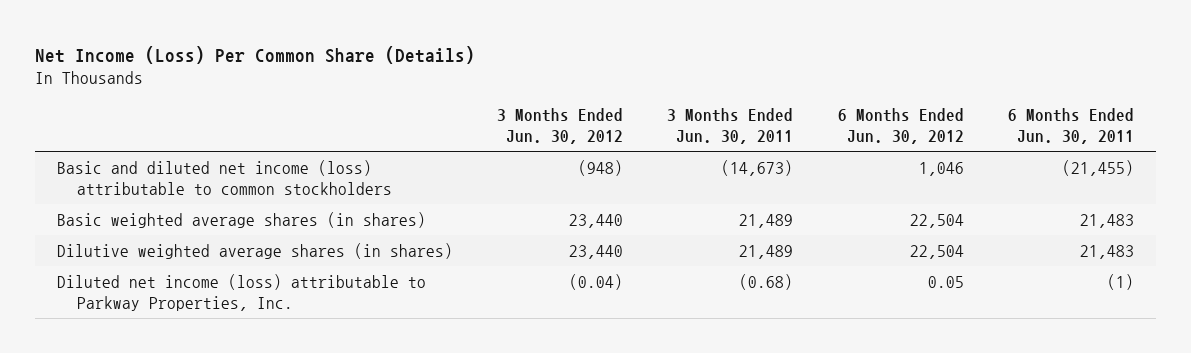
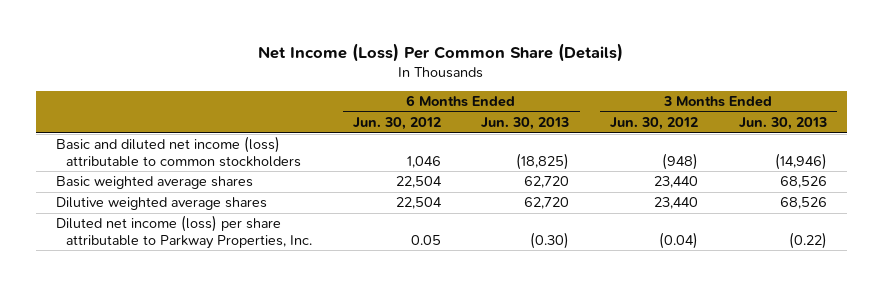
- | 3 Months Ended Jun. 30, 2012 | 3 Months Ended Jun. 30, 2011 | 6 Months Ended Jun. 30, 2012 | 6 Months Ended Jun. 30, 2011
+ | 6 Months Ended Jun. 30, 2012 | 6 Months Ended Jun. 30, 2013 | 3 Months Ended Jun. 30, 2012 | 3 Months Ended Jun. 30, 2013
- Basic weighted average shares (in shares) | 23,440 | 21,489 | 22,504 | 21,483
- Dilutive weighted average shares (in shares) | 23,440 | 21,489 | 22,504 | 21,483
- Diluted net income (loss) attributable to Parkway Properties, Inc. | (0.04) | (0.68) | 0.05 | (1)
+ Basic weighted average shares | 22,504 | 62,720 | 23,440 | 68,526
+ Dilutive weighted average shares | 22,504 | 62,720 | 23,440 | 68,526
+ Diluted net income (loss) per share attributable to Parkway Properties, Inc. | 0.05 | (0.30) | (0.04) | (0.22)

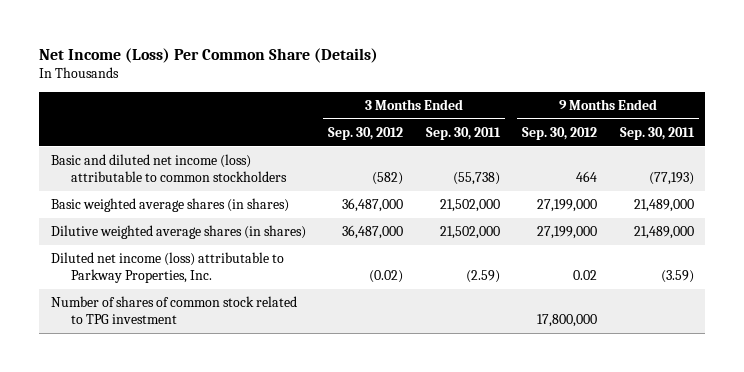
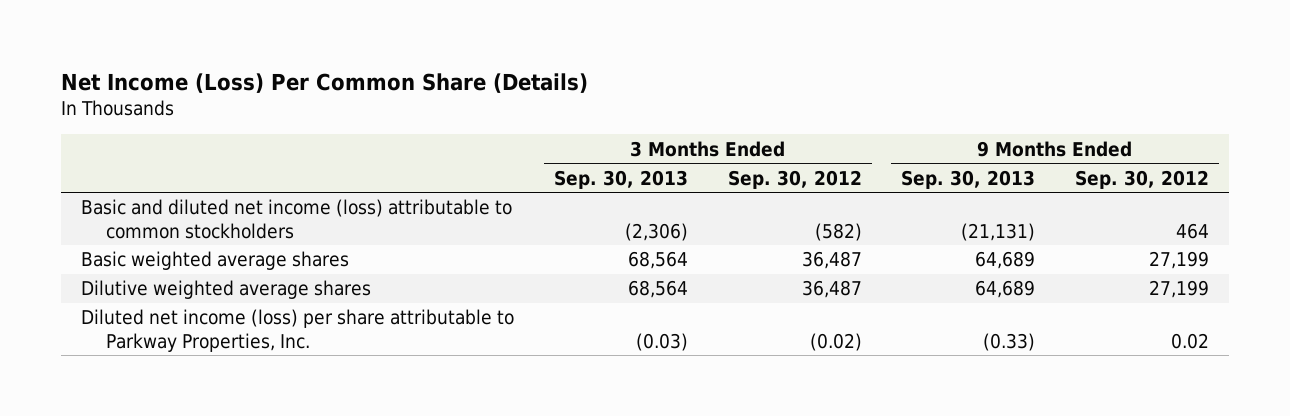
- | 3 Months Ended Sep. 30, 2012 | 3 Months Ended Sep. 30, 2011 | 9 Months Ended Sep. 30, 2012 | 9 Months Ended Sep. 30, 2011
+ | 3 Months Ended Sep. 30, 2013 | 3 Months Ended Sep. 30, 2012 | 9 Months Ended Sep. 30, 2013 | 9 Months Ended Sep. 30, 2012
- Basic weighted average shares (in shares) | 36,487,000 | 21,502,000 | 27,199,000 | 21,489,000
- Dilutive weighted average shares (in shares) | 36,487,000 | 21,502,000 | 27,199,000 | 21,489,000
- Diluted net income (loss) attributable to Parkway Properties, Inc. | (0.02) | (2.59) | 0.02 | (3.59)
- Number of shares of common stock related to TPG investment | | | 17,800,000 |
+ Basic weighted average shares | 68,564 | 36,487 | 64,689 | 27,199
+ Dilutive weighted average shares | 68,564 | 36,487 | 64,689 | 27,199
+ Diluted net income (loss) per share attributable to Parkway Properties, Inc. | (0.03) | (0.02) | (0.33) | 0.02

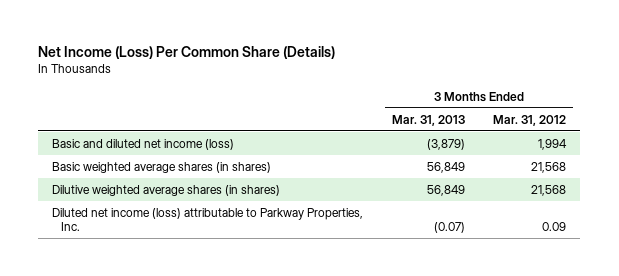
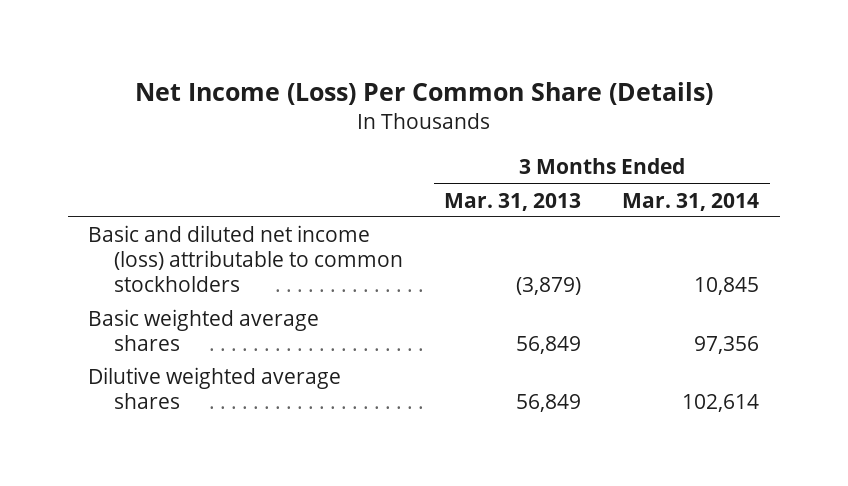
- | 3 Months Ended Mar. 31, 2013 | 3 Months Ended Mar. 31, 2012
+ | 3 Months Ended Mar. 31, 2013 | 3 Months Ended Mar. 31, 2014
- Basic and diluted net income (loss) | (3,879) | 1,994
- Basic weighted average shares (in shares) | 56,849 | 21,568
- Dilutive weighted average shares (in shares) | 56,849 | 21,568
- Diluted net income (loss) attributable to Parkway Properties, Inc. | (0.07) | 0.09
+ Basic and diluted net income (loss) attributable to common stockholders | (3,879) | 10,845
+ Basic weighted average shares | 56,849 | 97,356
+ Dilutive weighted average shares | 56,849 | 102,614

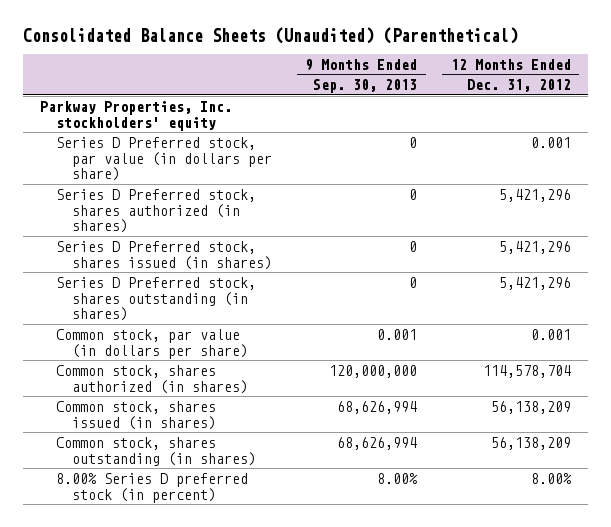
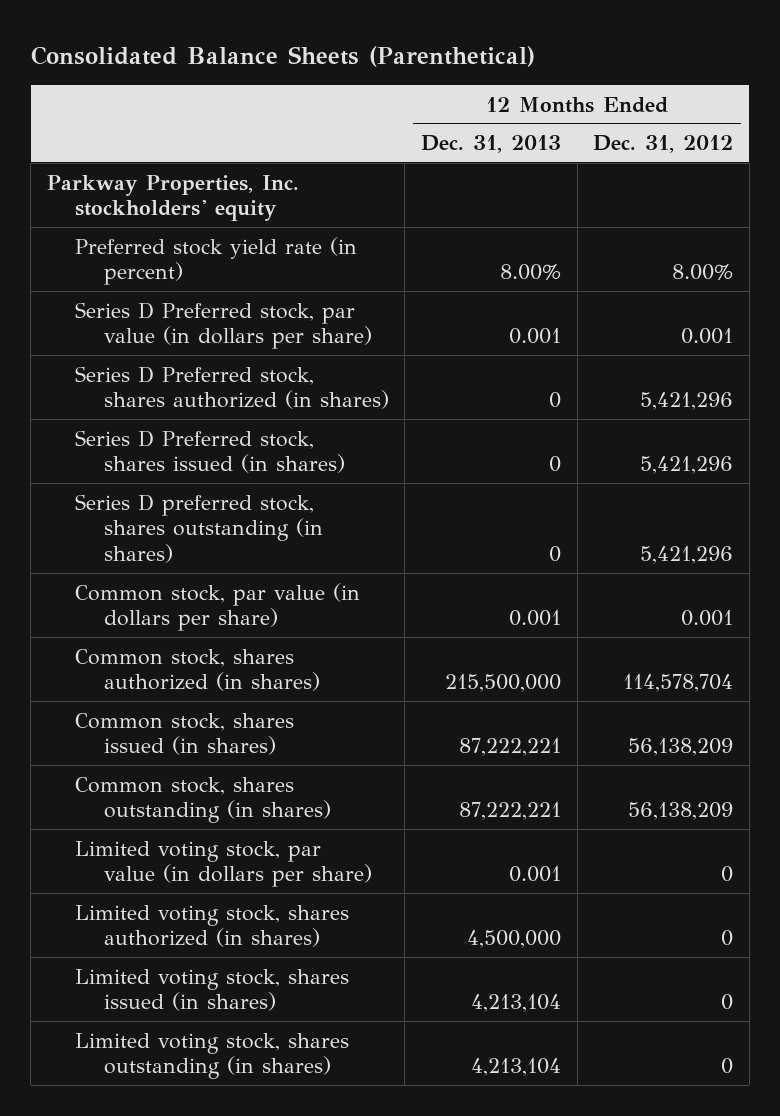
- Consolidated Balance Sheets (Unaudited) (Parenthetical)
+ Consolidated Balance Sheets (Parenthetical)
- | 9 Months Ended Sep. 30, 2013 | 12 Months Ended Dec. 31, 2012
+ | 12 Months Ended Dec. 31, 2013 | 12 Months Ended Dec. 31, 2012
+ Preferred stock yield rate (in percent) | 8.00% | 8.00%
- Series D Preferred stock, shares outstanding (in shares) | 0 | 5,421,296
+ Series D preferred stock, shares outstanding (in shares) | 0 | 5,421,296
- 8.00% Series D preferred stock (in percent) | 8.00% | 8.00%
+ Limited voting stock, par value (in dollars per share) | 0.001 | 0
+ Limited voting stock, shares authorized (in shares) | 4,500,000 | 0
+ Limited voting stock, shares issued (in shares) | 4,213,104 | 0
+ Limited voting stock, shares outstanding (in shares) | 4,213,104 | 0

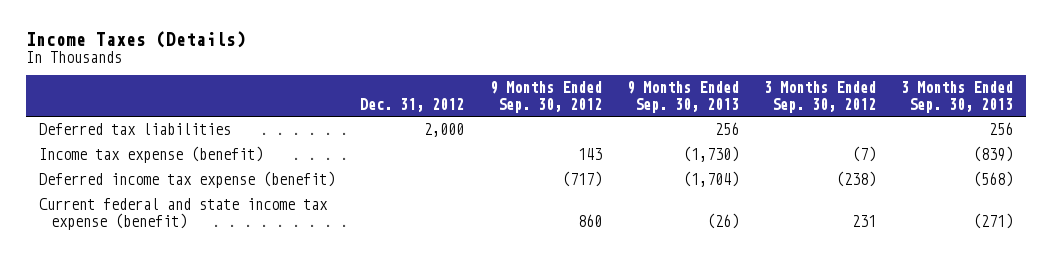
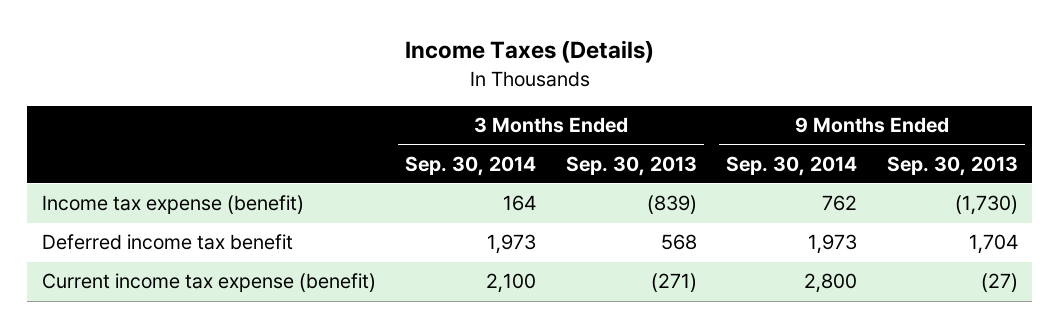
- | Dec. 31, 2012 | 9 Months Ended Sep. 30, 2012 | 9 Months Ended Sep. 30, 2013 | 3 Months Ended Sep. 30, 2012 | 3 Months Ended Sep. 30, 2013
+ | 3 Months Ended Sep. 30, 2014 | 3 Months Ended Sep. 30, 2013 | 9 Months Ended Sep. 30, 2014 | 9 Months Ended Sep. 30, 2013
- Deferred tax liabilities | 2,000 | | 256 | | 256
- Deferred income tax expense (benefit) | | (717) | (1,704) | (238) | (568)
- Current federal and state income tax expense (benefit) | | 860 | (26) | 231 | (271)
+ Deferred income tax benefit | 1,973 | 568 | 1,973 | 1,704
+ Current income tax expense (benefit) | 2,100 | (271) | 2,800 | (27)

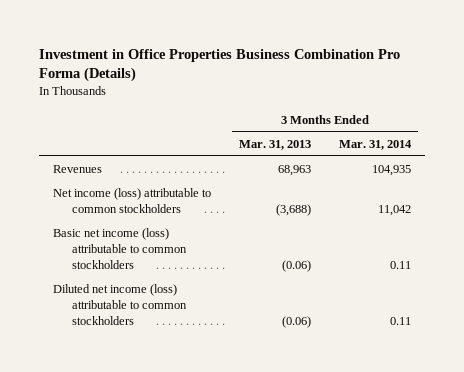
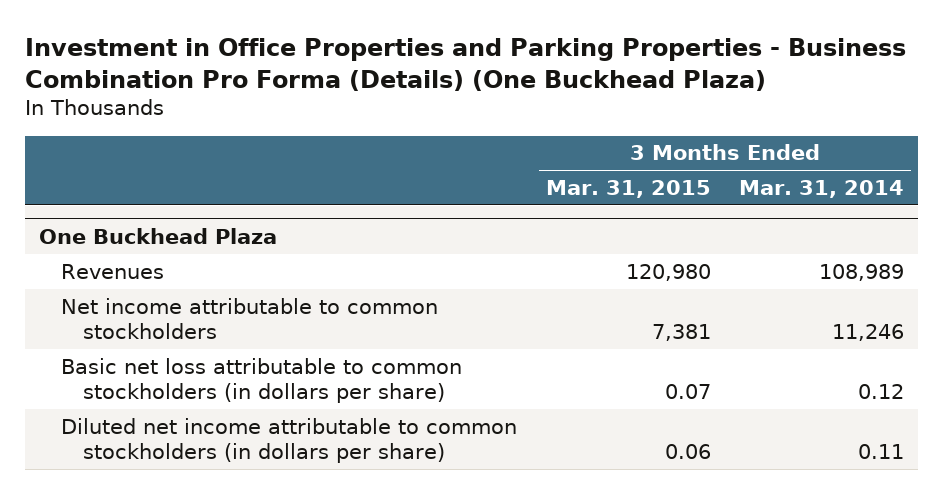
- Investment in Office Properties Business Combination Pro Forma (Details)
+ Investment in Office Properties and Parking Properties - Business Combination Pro Forma (Details) (One Buckhead Plaza)
- | 3 Months Ended Mar. 31, 2013 | 3 Months Ended Mar. 31, 2014
+ | 3 Months Ended Mar. 31, 2015 | 3 Months Ended Mar. 31, 2014
- Revenues | 68,963 | 104,935
- Net income (loss) attributable to common stockholders | (3,688) | 11,042
- Basic net income (loss) attributable to common stockholders | (0.06) | 0.11
- Diluted net income (loss) attributable to common stockholders | (0.06) | 0.11
+ One Buckhead Plaza
+ Revenues | 120,980 | 108,989
+ Net income attributable to common stockholders | 7,381 | 11,246
+ Basic net loss attributable to common stockholders (in dollars per share) | 0.07 | 0.12
+ Diluted net income attributable to common stockholders (in dollars per share) | 0.06 | 0.11

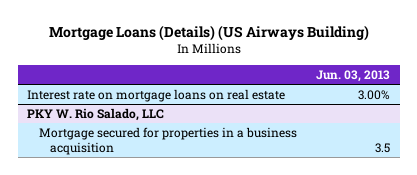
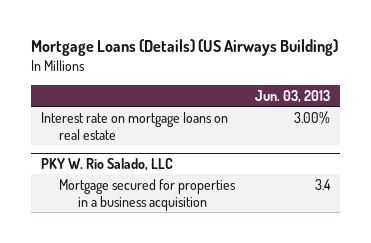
@ PKY W. Rio Salado, LLC
- Mortgage secured for properties in a business acquisition | 3.5
+ Mortgage secured for properties in a business acquisition | 3.4

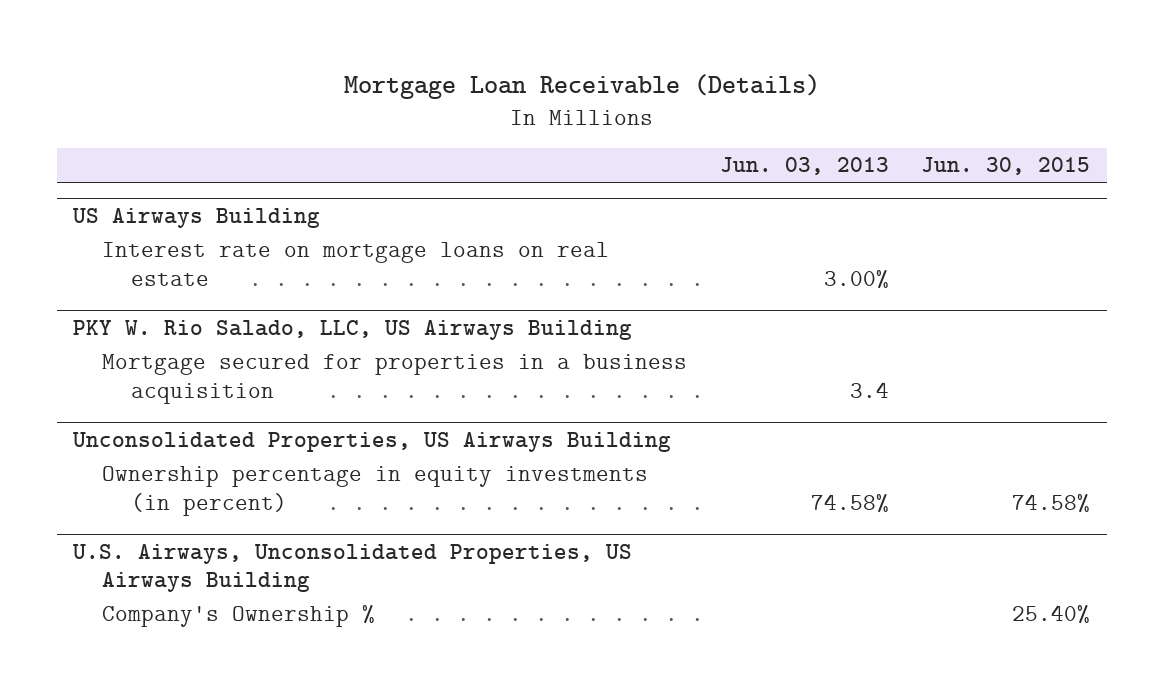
- Mortgage Loans (Details) (US Airways Building)
+ Mortgage Loan Receivable (Details)
- | Jun. 03, 2013
+ | Jun. 03, 2013 | Jun. 30, 2015
+ US Airways Building
- PKY W. Rio Salado, LLC
+ PKY W. Rio Salado, LLC, US Airways Building
+ Unconsolidated Properties, US Airways Building
+ Ownership percentage in equity investments (in percent) | 74.58% | 74.58%
+ U.S. Airways, Unconsolidated Properties, US Airways Building
+ Company's Ownership % | | 25.40%

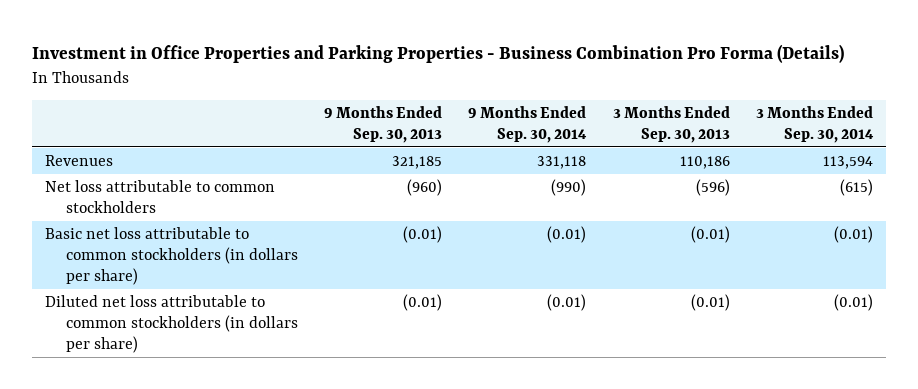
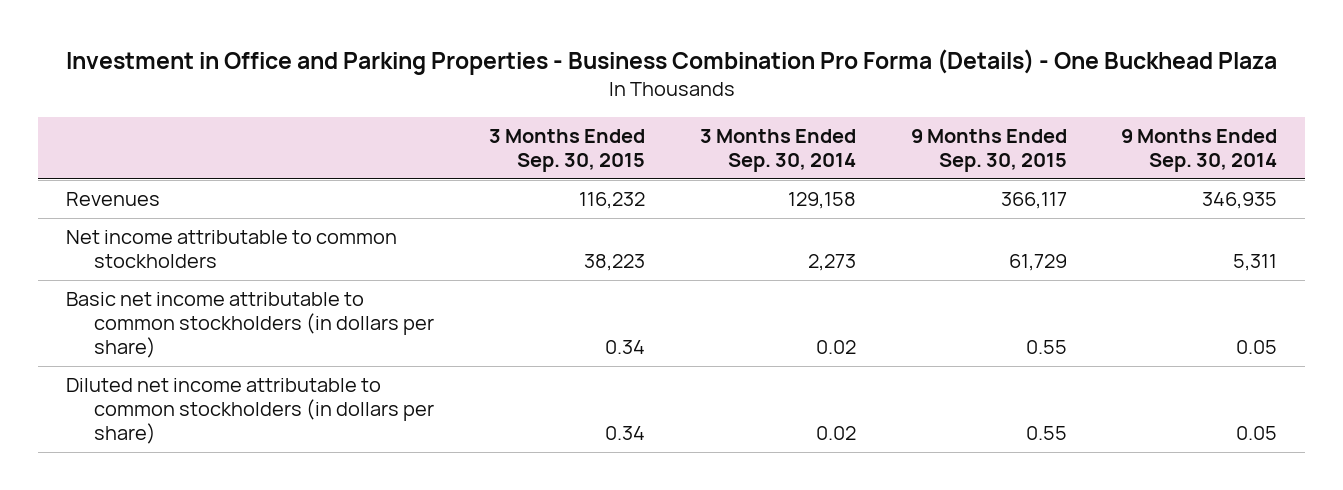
- Investment in Office Properties and Parking Properties - Business Combination Pro Forma (Details)
+ Investment in Office and Parking Properties - Business Combination Pro Forma (Details) - One Buckhead Plaza
- | 9 Months Ended Sep. 30, 2013 | 9 Months Ended Sep. 30, 2014 | 3 Months Ended Sep. 30, 2013 | 3 Months Ended Sep. 30, 2014
+ | 3 Months Ended Sep. 30, 2015 | 3 Months Ended Sep. 30, 2014 | 9 Months Ended Sep. 30, 2015 | 9 Months Ended Sep. 30, 2014
- Revenues | 321,185 | 331,118 | 110,186 | 113,594
- Net loss attributable to common stockholders | (960) | (990) | (596) | (615)
- Basic net loss attributable to common stockholders (in dollars per share) | (0.01) | (0.01) | (0.01) | (0.01)
- Diluted net loss attributable to common stockholders (in dollars per share) | (0.01) | (0.01) | (0.01) | (0.01)
+ Revenues | 116,232 | 129,158 | 366,117 | 346,935
+ Net income attributable to common stockholders | 38,223 | 2,273 | 61,729 | 5,311
+ Basic net income attributable to common stockholders (in dollars per share) | 0.34 | 0.02 | 0.55 | 0.05
+ Diluted net income attributable to common stockholders (in dollars per share) | 0.34 | 0.02 | 0.55 | 0.05

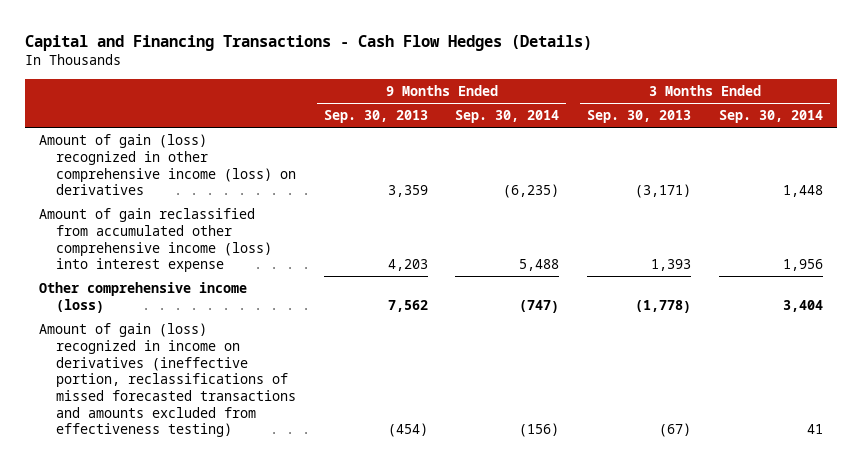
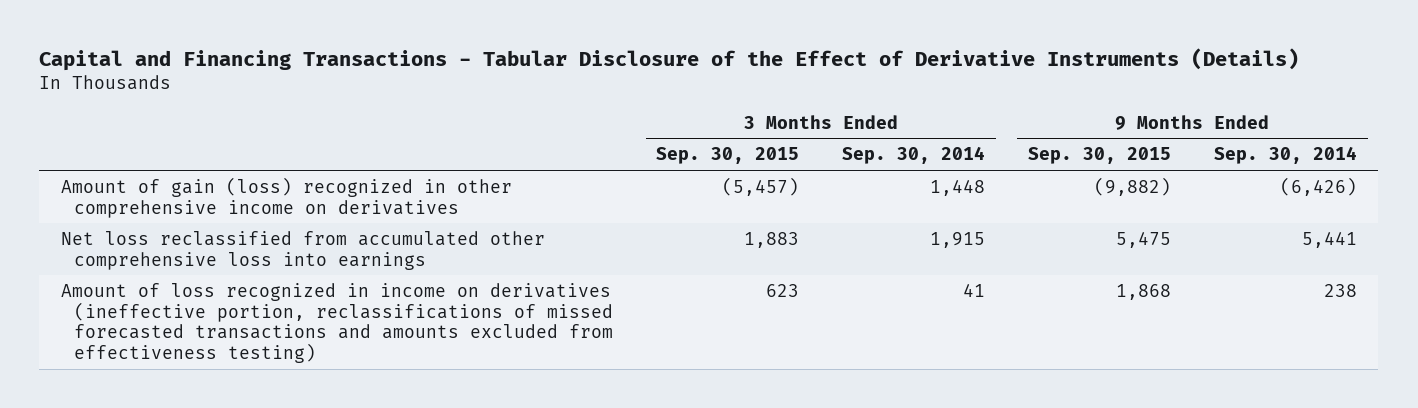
- Capital and Financing Transactions - Cash Flow Hedges (Details)
+ Capital and Financing Transactions - Tabular Disclosure of the Effect of Derivative Instruments (Details)
- | 9 Months Ended Sep. 30, 2013 | 9 Months Ended Sep. 30, 2014 | 3 Months Ended Sep. 30, 2013 | 3 Months Ended Sep. 30, 2014
+ | 3 Months Ended Sep. 30, 2015 | 3 Months Ended Sep. 30, 2014 | 9 Months Ended Sep. 30, 2015 | 9 Months Ended Sep. 30, 2014
- Amount of gain (loss) recognized in other comprehensive income (loss) on derivatives | 3,359 | (6,235) | (3,171) | 1,448
- Amount of gain reclassified from accumulated other comprehensive income (loss) into interest expense | 4,203 | 5,488 | 1,393 | 1,956
- Other comprehensive income (loss) | 7,562 | (747) | (1,778) | 3,404
- Amount of gain (loss) recognized in income on derivatives (ineffective portion, reclassifications of missed forecasted transactions and amounts excluded from effectiveness testing) | (454) | (156) | (67) | 41
+ Amount of gain (loss) recognized in other comprehensive income on derivatives | (5,457) | 1,448 | (9,882) | (6,426)
+ Net loss reclassified from accumulated other comprehensive loss into earnings | 1,883 | 1,915 | 5,475 | 5,441
+ Amount of loss recognized in income on derivatives (ineffective portion, reclassifications of missed forecasted transactions and amounts excluded from effectiveness testing) | 623 | 41 | 1,868 | 238

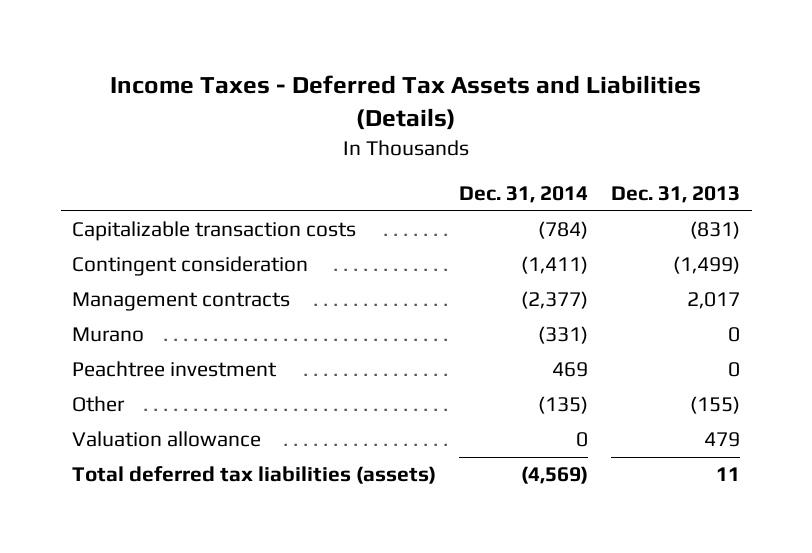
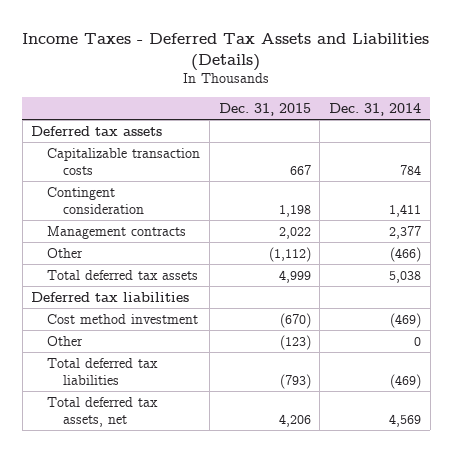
- | Dec. 31, 2014 | Dec. 31, 2013
+ | Dec. 31, 2015 | Dec. 31, 2014
- Capitalizable transaction costs | (784) | (831)
- Contingent consideration | (1,411) | (1,499)
- Management contracts | (2,377) | 2,017
- Murano | (331) | 0
- Peachtree investment | 469 | 0
- Other | (135) | (155)
- Valuation allowance | 0 | 479
- Total deferred tax liabilities (assets) | (4,569) | 11
+ Deferred tax assets
+ Capitalizable transaction costs | 667 | 784
+ Contingent consideration | 1,198 | 1,411
+ Management contracts | 2,022 | 2,377
+ Other | (1,112) | (466)
+ Total deferred tax assets | 4,999 | 5,038
+ Deferred tax liabilities
+ Cost method investment | (670) | (469)
+ Other | (123) | 0
+ Total deferred tax liabilities | (793) | (469)
+ Total deferred tax assets, net | 4,206 | 4,569

